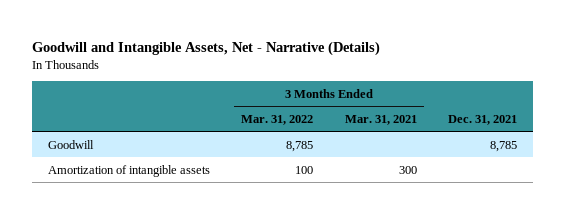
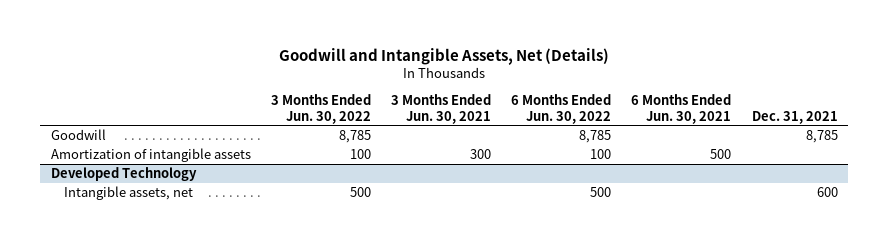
- Goodwill and Intangible Assets, Net - Narrative (Details)
+ Goodwill and Intangible Assets, Net (Details)
- | 3 Months Ended Mar. 31, 2022 | 3 Months Ended Mar. 31, 2021 | Dec. 31, 2021
+ | 3 Months Ended Jun. 30, 2022 | 3 Months Ended Jun. 30, 2021 | 6 Months Ended Jun. 30, 2022 | 6 Months Ended Jun. 30, 2021 | Dec. 31, 2021
+ Developed Technology
+ Intangible assets, net | 500 | | 500 | | 600

